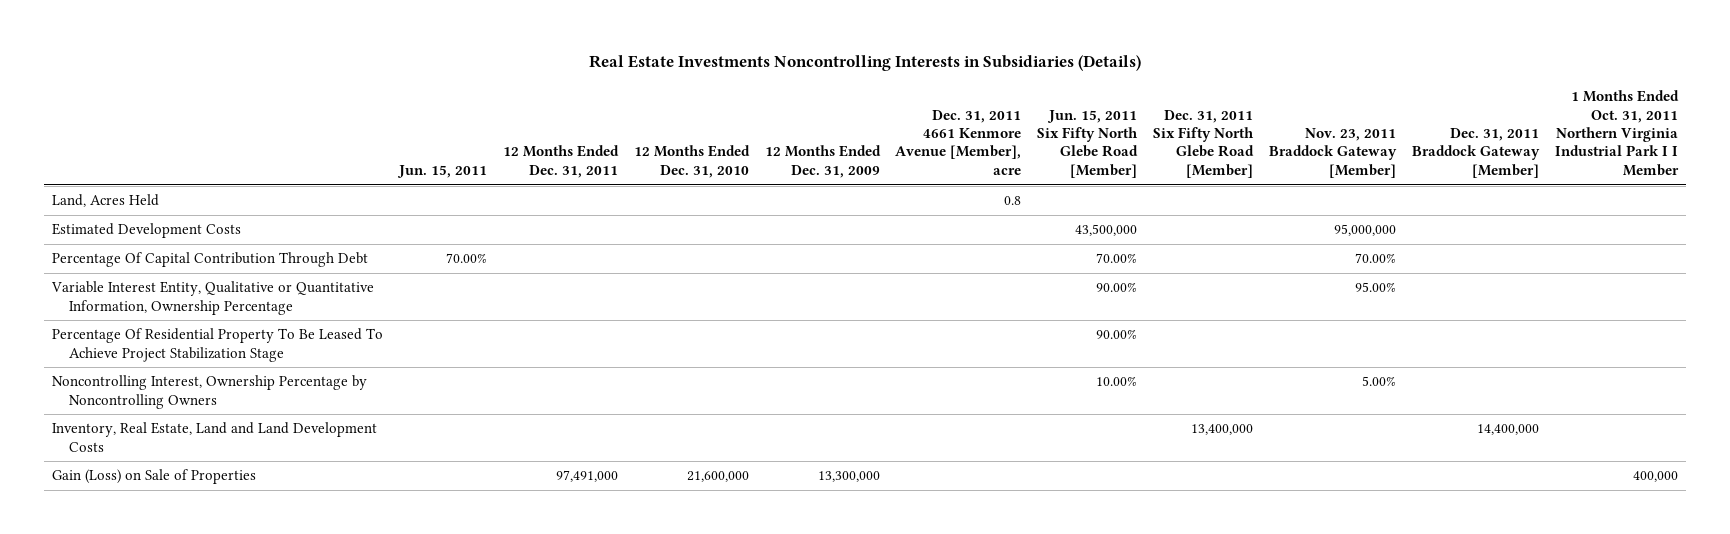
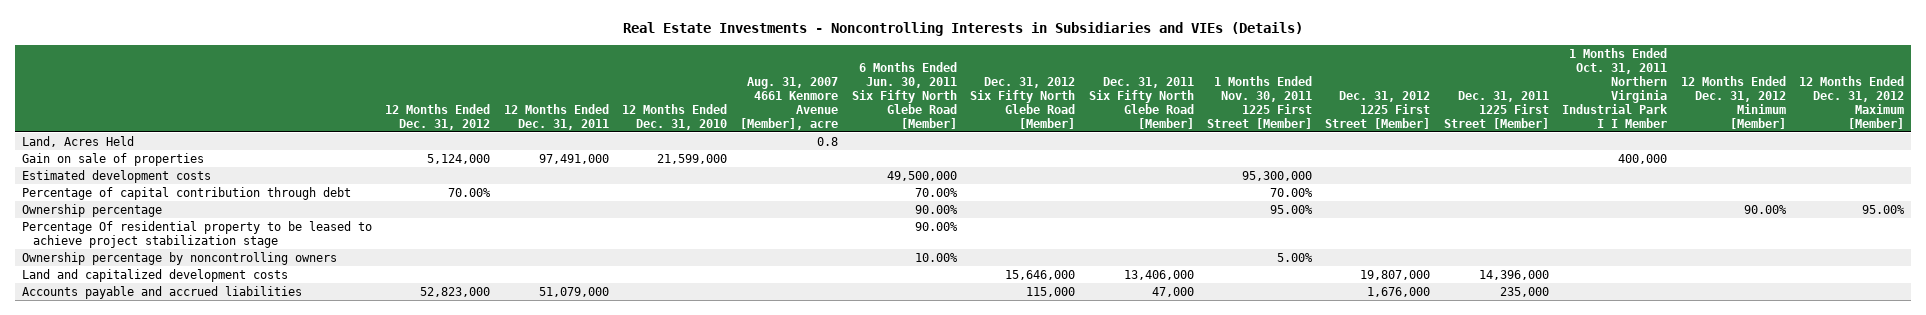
- Real Estate Investments Noncontrolling Interests in Subsidiaries (Details)
+ Real Estate Investments - Noncontrolling Interests in Subsidiaries and VIEs (Details)
- | Jun. 15, 2011 | 12 Months Ended Dec. 31, 2011 | 12 Months Ended Dec. 31, 2010 | 12 Months Ended Dec. 31, 2009 | Dec. 31, 2011 4661 Kenmore Avenue [Member], acre | Jun. 15, 2011 Six Fifty North Glebe Road [Member] | Dec. 31, 2011 Six Fifty North Glebe Road [Member] | Nov. 23, 2011 Braddock Gateway [Member] | Dec. 31, 2011 Braddock Gateway [Member] | 1 Months Ended Oct. 31, 2011 Northern Virginia Industrial Park I I Member
+ | 12 Months Ended Dec. 31, 2012 | 12 Months Ended Dec. 31, 2011 | 12 Months Ended Dec. 31, 2010 | Aug. 31, 2007 4661 Kenmore Avenue [Member], acre | 6 Months Ended Jun. 30, 2011 Six Fifty North Glebe Road [Member] | Dec. 31, 2012 Six Fifty North Glebe Road [Member] | Dec. 31, 2011 Six Fifty North Glebe Road [Member] | 1 Months Ended Nov. 30, 2011 1225 First Street [Member] | Dec. 31, 2012 1225 First Street [Member] | Dec. 31, 2011 1225 First Street [Member] | 1 Months Ended Oct. 31, 2011 Northern Virginia Industrial Park I I Member | 12 Months Ended Dec. 31, 2012 Minimum [Member] | 12 Months Ended Dec. 31, 2012 Maximum [Member]
- Estimated Development Costs | | | | | | 43,500,000 | | 95,000,000 | |
- Percentage Of Capital Contribution Through Debt | 70.00% | | | | | 70.00% | | 70.00% | |
- Variable Interest Entity, Qualitative or Quantitative Information, Ownership Percentage | | | | | | 90.00% | | 95.00% | |
- Percentage Of Residential Property To Be Leased To Achieve Project Stabilization Stage | | | | | | 90.00% | | | |
- Noncontrolling Interest, Ownership Percentage by Noncontrolling Owners | | | | | | 10.00% | | 5.00% | |
- Inventory, Real Estate, Land and Land Development Costs | | | | | | | 13,400,000 | | 14,400,000 |
- Gain (Loss) on Sale of Properties | | 97,491,000 | 21,600,000 | 13,300,000 | | | | | | 400,000
+ Gain on sale of properties | 5,124,000 | 97,491,000 | 21,599,000 | | | | | | | | 400,000 | |
+ Estimated development costs | | | | | 49,500,000 | | | 95,300,000 | | | | |
+ Percentage of capital contribution through debt | 70.00% | | | | 70.00% | | | 70.00% | | | | |
+ Ownership percentage | | | | | 90.00% | | | 95.00% | | | | 90.00% | 95.00%
+ Percentage Of residential property to be leased to achieve project stabilization stage | | | | | 90.00% | | | | | | | |
+ Ownership percentage by noncontrolling owners | | | | | 10.00% | | | 5.00% | | | | |
+ Land and capitalized development costs | | | | | | 15,646,000 | 13,406,000 | | 19,807,000 | 14,396,000 | | |
+ Accounts payable and accrued liabilities | 52,823,000 | 51,079,000 | | | | 115,000 | 47,000 | | 1,676,000 | 235,000 | | |

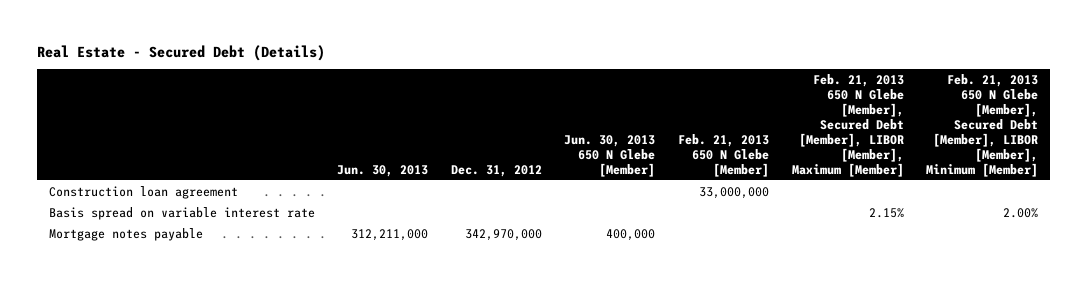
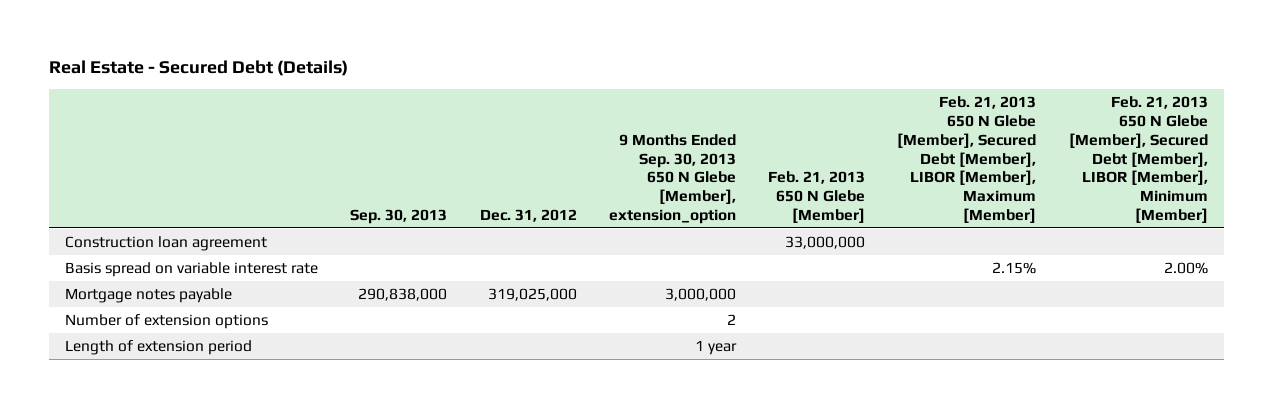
- | Jun. 30, 2013 | Dec. 31, 2012 | Jun. 30, 2013 650 N Glebe [Member] | Feb. 21, 2013 650 N Glebe [Member] | Feb. 21, 2013 650 N Glebe [Member], Secured Debt [Member], LIBOR [Member], Maximum [Member] | Feb. 21, 2013 650 N Glebe [Member], Secured Debt [Member], LIBOR [Member], Minimum [Member]
+ | Sep. 30, 2013 | Dec. 31, 2012 | 9 Months Ended Sep. 30, 2013 650 N Glebe [Member], extension_option | Feb. 21, 2013 650 N Glebe [Member] | Feb. 21, 2013 650 N Glebe [Member], Secured Debt [Member], LIBOR [Member], Maximum [Member] | Feb. 21, 2013 650 N Glebe [Member], Secured Debt [Member], LIBOR [Member], Minimum [Member]
- Mortgage notes payable | 312,211,000 | 342,970,000 | 400,000 | | |
+ Mortgage notes payable | 290,838,000 | 319,025,000 | 3,000,000 | | |
+ Number of extension options | | | 2 | | |
+ Length of extension period | | | 1 year | | |

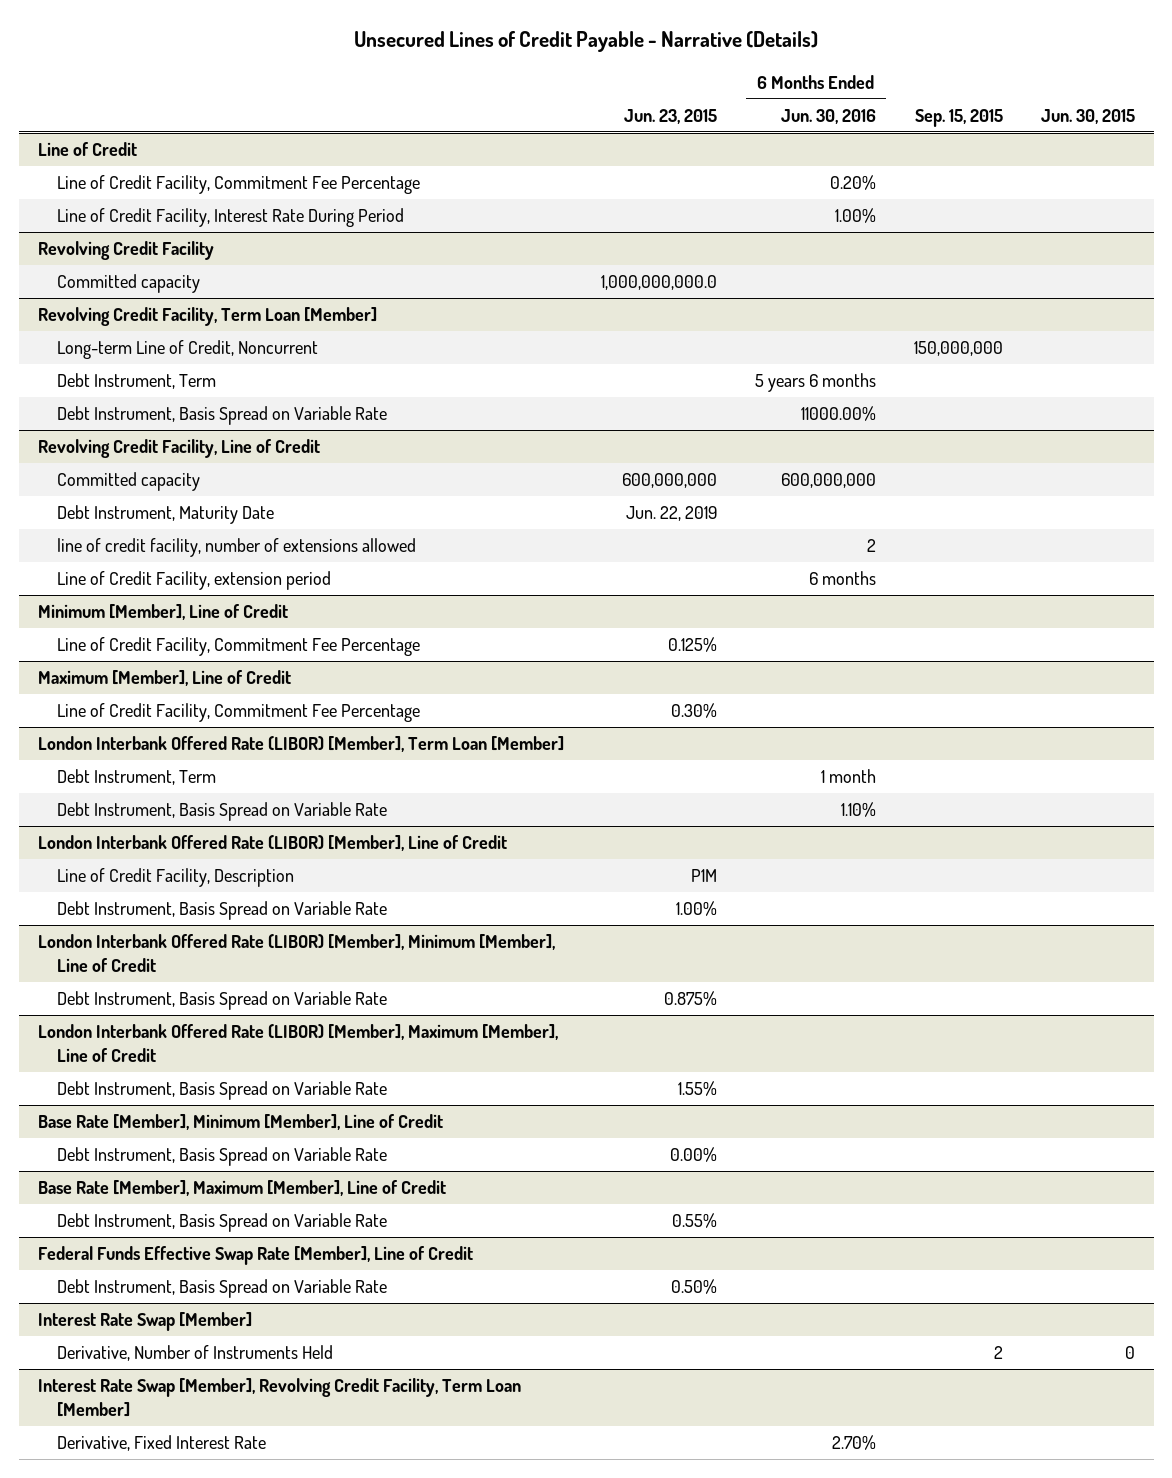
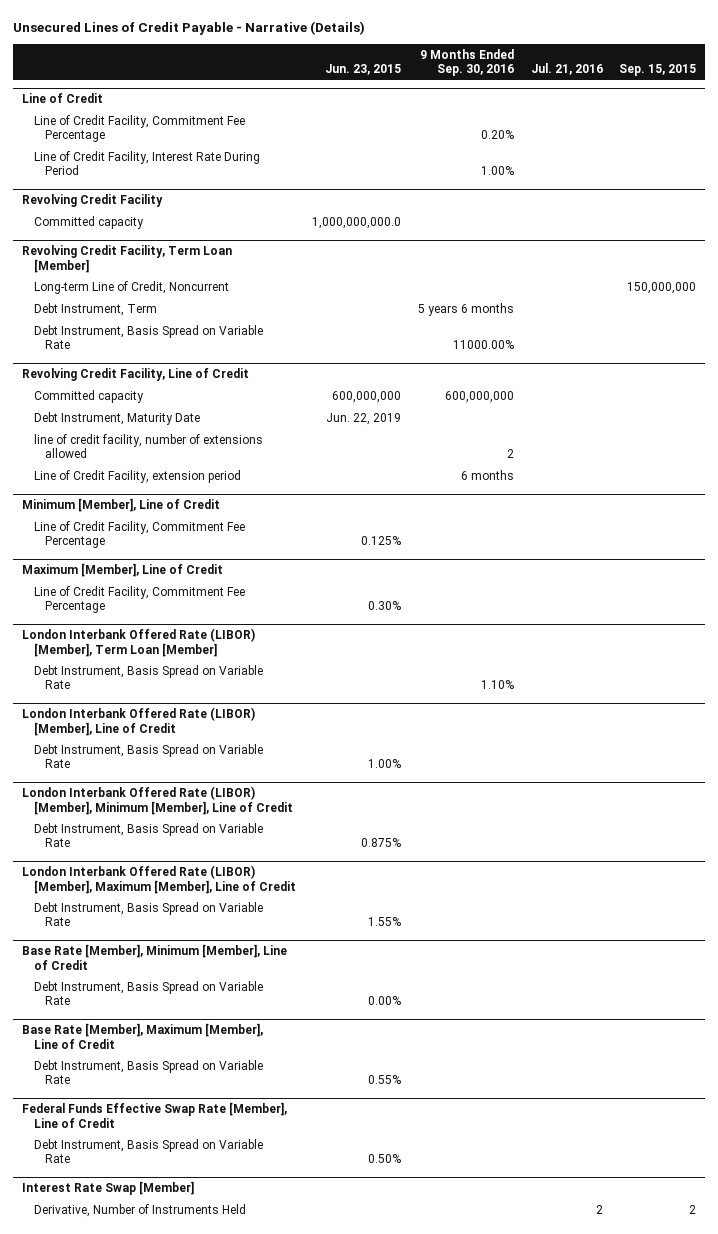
- | Jun. 23, 2015 | 6 Months Ended Jun. 30, 2016 | Sep. 15, 2015 | Jun. 30, 2015
+ | Jun. 23, 2015 | 9 Months Ended Sep. 30, 2016 | Jul. 21, 2016 | Sep. 15, 2015
@ London Interbank Offered Rate (LIBOR) [Member], Term Loan [Member]
- Debt Instrument, Term | | 1 month | |
@ London Interbank Offered Rate (LIBOR) [Member], Line of Credit
- Line of Credit Facility, Description | P1M | | |
- Interest Rate Swap [Member], Revolving Credit Facility, Term Loan [Member]
- Derivative, Fixed Interest Rate | | 2.70% | |

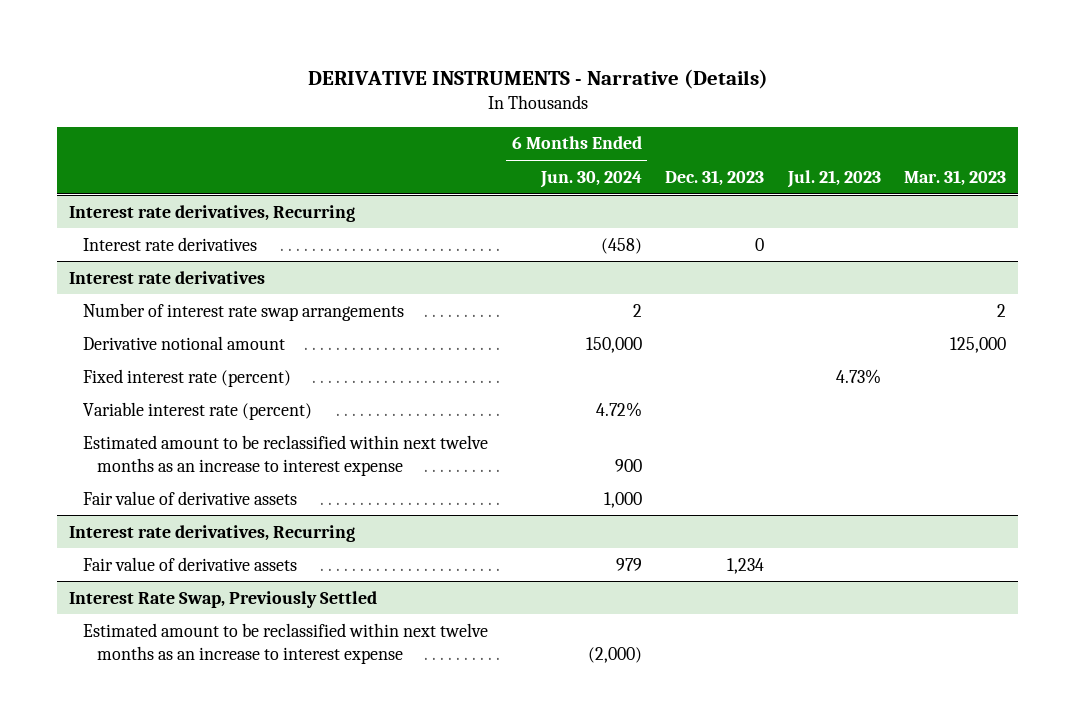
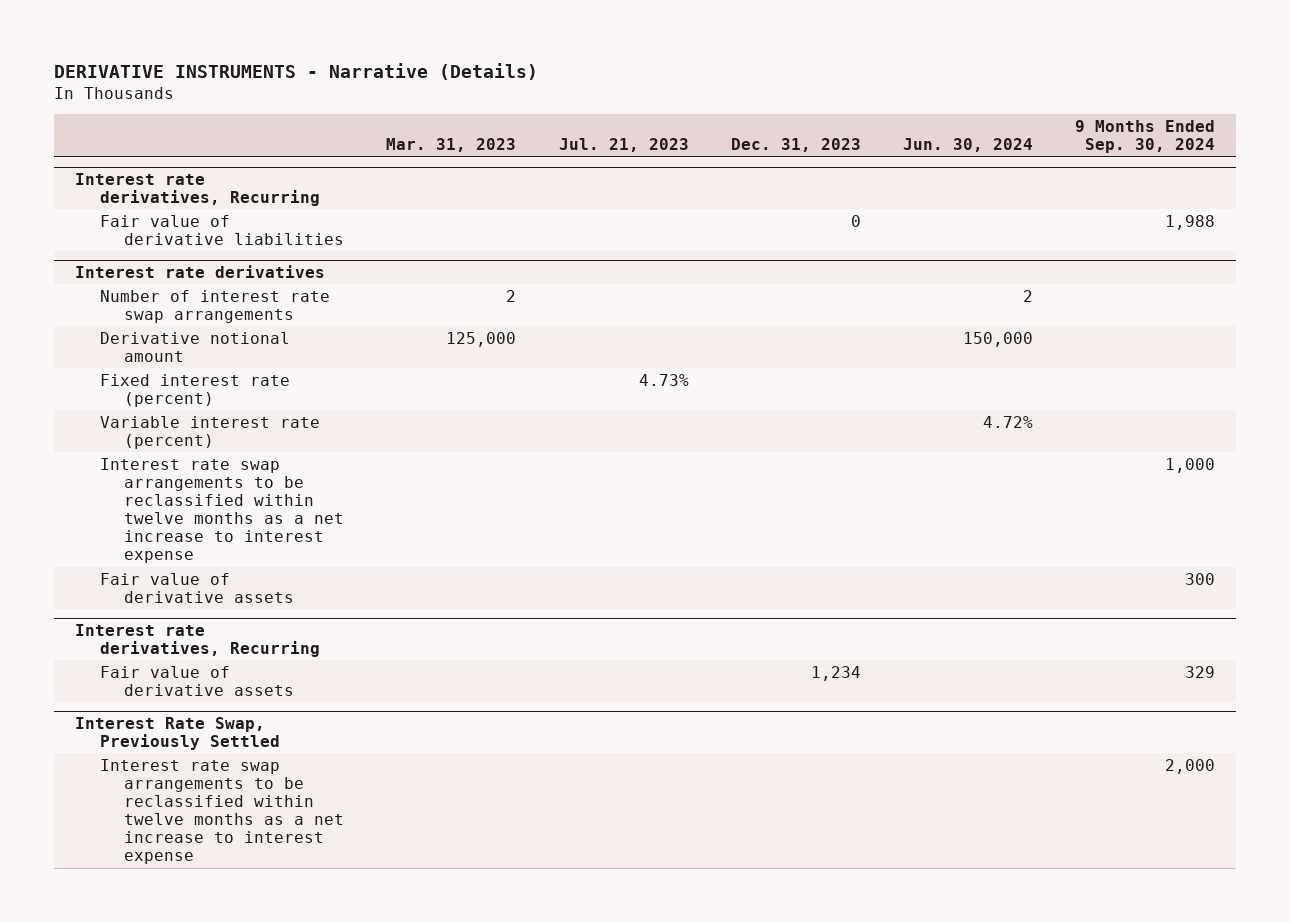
- | 6 Months Ended Jun. 30, 2024 | Dec. 31, 2023 | Jul. 21, 2023 | Mar. 31, 2023
+ | Mar. 31, 2023 | Jul. 21, 2023 | Dec. 31, 2023 | Jun. 30, 2024 | 9 Months Ended Sep. 30, 2024
@ Interest rate derivatives, Recurring
- Interest rate derivatives | (458) | 0 | |
+ Fair value of derivative liabilities | | | 0 | | 1,988
@ Interest rate derivatives
- Estimated amount to be reclassified within next twelve months as an increase to interest expense | 900 | | |
+ Interest rate swap arrangements to be reclassified within twelve months as a net increase to interest expense | | | | | 1,000
@ Interest Rate Swap, Previously Settled
- Estimated amount to be reclassified within next twelve months as an increase to interest expense | (2,000) | | |
+ Interest rate swap arrangements to be reclassified within twelve months as a net increase to interest expense | | | | | 2,000

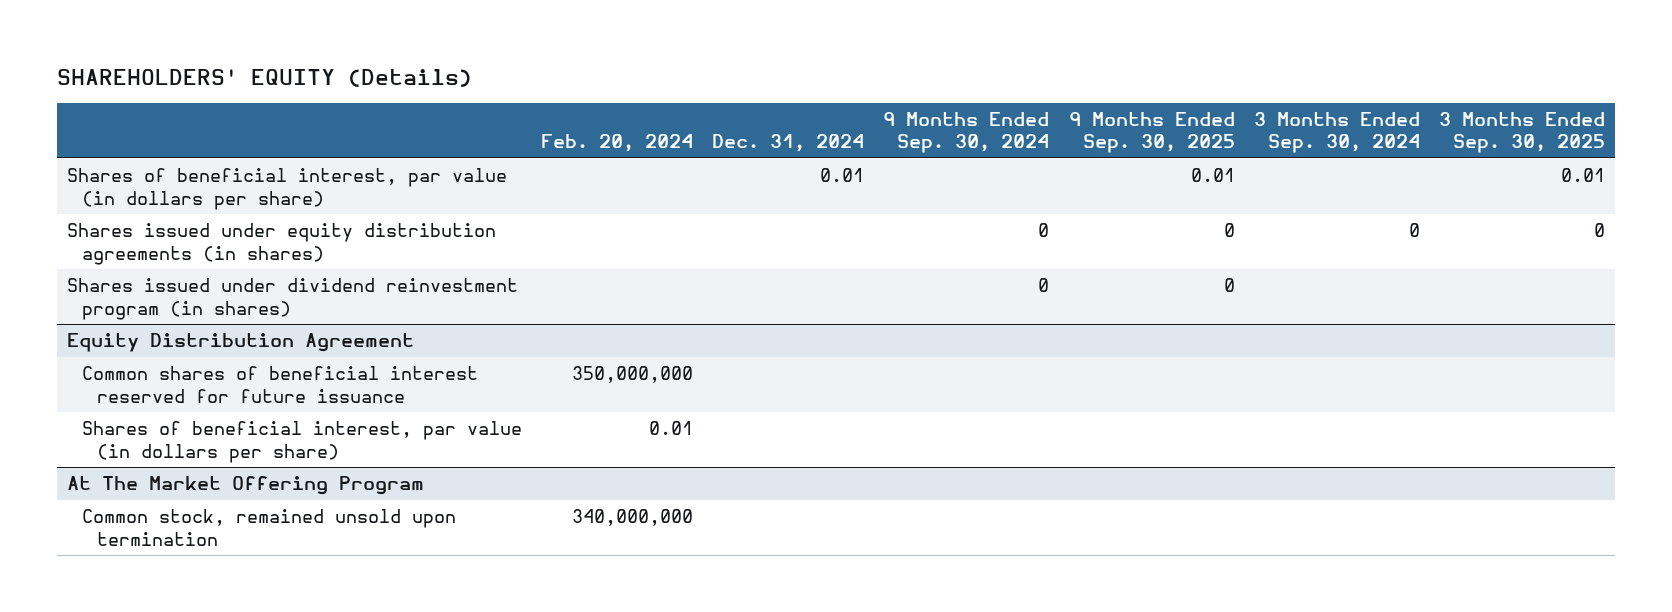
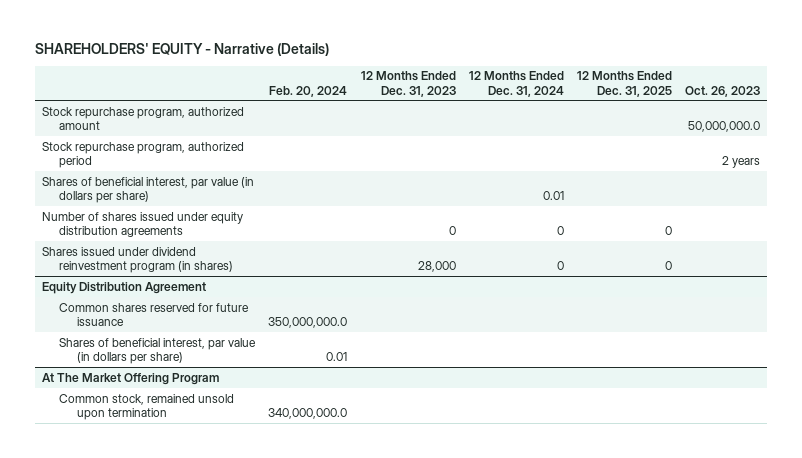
- SHAREHOLDERS' EQUITY (Details)
+ SHAREHOLDERS' EQUITY - Narrative (Details)
- | Feb. 20, 2024 | Dec. 31, 2024 | 9 Months Ended Sep. 30, 2024 | 9 Months Ended Sep. 30, 2025 | 3 Months Ended Sep. 30, 2024 | 3 Months Ended Sep. 30, 2025
+ | Feb. 20, 2024 | 12 Months Ended Dec. 31, 2023 | 12 Months Ended Dec. 31, 2024 | 12 Months Ended Dec. 31, 2025 | Oct. 26, 2023
+ Stock repurchase program, authorized amount | | | | | 50,000,000.0
+ Stock repurchase program, authorized period | | | | | 2 years
- Shares issued under equity distribution agreements (in shares) | | | 0 | 0 | 0 | 0
+ Number of shares issued under equity distribution agreements | | 0 | 0 | 0 |
@ Equity Distribution Agreement
- Common shares of beneficial interest reserved for future issuance | 350,000,000 | | | | |
+ Common shares reserved for future issuance | 350,000,000.0 | | | |
@ At The Market Offering Program
- Common stock, remained unsold upon termination | 340,000,000 | | | | |
+ Common stock, remained unsold upon termination | 340,000,000.0 | | | |

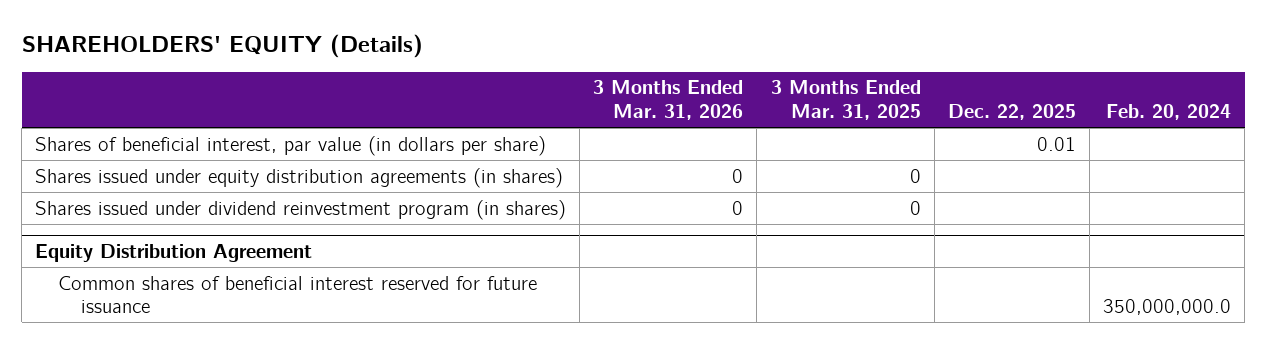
- SHAREHOLDERS' EQUITY - Narrative (Details)
+ SHAREHOLDERS' EQUITY (Details)
- | Feb. 20, 2024 | 12 Months Ended Dec. 31, 2023 | 12 Months Ended Dec. 31, 2024 | 12 Months Ended Dec. 31, 2025 | Oct. 26, 2023
+ | 3 Months Ended Mar. 31, 2026 | 3 Months Ended Mar. 31, 2025 | Dec. 22, 2025 | Feb. 20, 2024
- Stock repurchase program, authorized amount | | | | | 50,000,000.0
- Stock repurchase program, authorized period | | | | | 2 years
- Number of shares issued under equity distribution agreements | | 0 | 0 | 0 |
+ Shares issued under equity distribution agreements (in shares) | 0 | 0 | |
@ Equity Distribution Agreement
- Common shares reserved for future issuance | 350,000,000.0 | | | |
- Shares of beneficial interest, par value (in dollars per share) | 0.01 | | | |
- At The Market Offering Program
- Common stock, remained unsold upon termination | 340,000,000.0 | | | |
@ Equity Distribution Agreement
+ Common shares of beneficial interest reserved for future issuance | | | | 350,000,000.0

